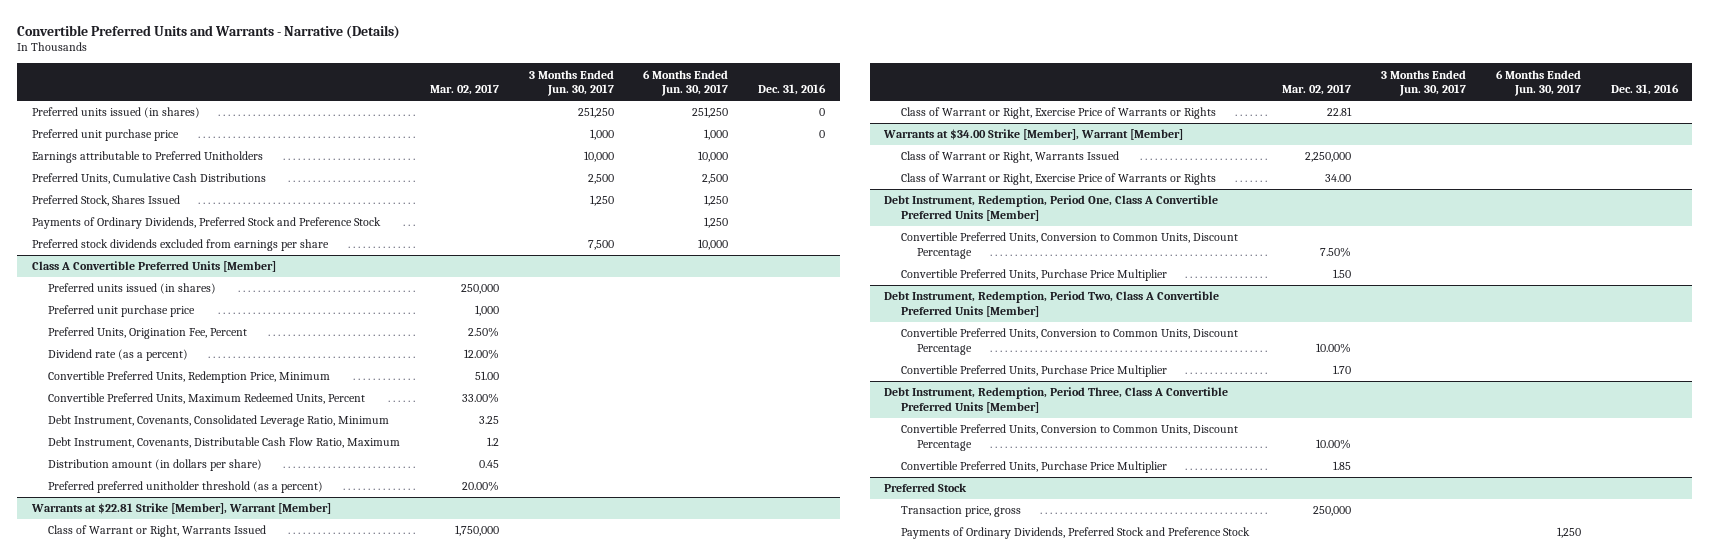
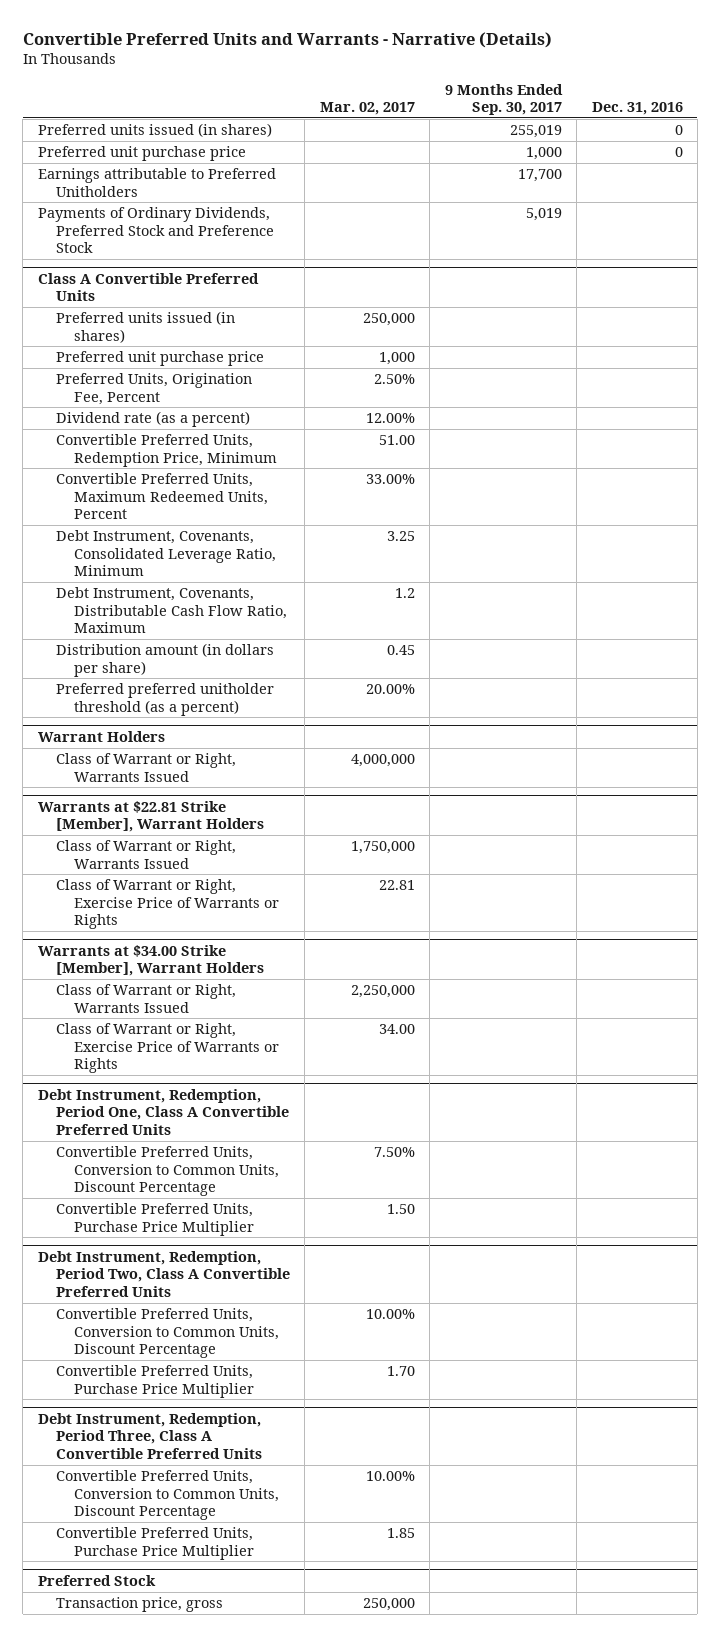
- | Mar. 02, 2017 | 3 Months Ended Jun. 30, 2017 | 6 Months Ended Jun. 30, 2017 | Dec. 31, 2016
+ | Mar. 02, 2017 | 9 Months Ended Sep. 30, 2017 | Dec. 31, 2016
- Preferred Units, Cumulative Cash Distributions | | 2,500 | 2,500 |
- Preferred Stock, Shares Issued | | 1,250 | 1,250 |
- Preferred stock dividends excluded from earnings per share | | 7,500 | 10,000 |
- Class A Convertible Preferred Units [Member]
+ Class A Convertible Preferred Units
- Warrants at $22.81 Strike [Member], Warrant [Member]
+ Warrant Holders
+ Class of Warrant or Right, Warrants Issued | 4,000,000 | |
+ Warrants at $22.81 Strike [Member], Warrant Holders
- Warrants at $34.00 Strike [Member], Warrant [Member]
+ Warrants at $34.00 Strike [Member], Warrant Holders
- Debt Instrument, Redemption, Period One, Class A Convertible Preferred Units [Member]
+ Debt Instrument, Redemption, Period One, Class A Convertible Preferred Units
- Debt Instrument, Redemption, Period Two, Class A Convertible Preferred Units [Member]
+ Debt Instrument, Redemption, Period Two, Class A Convertible Preferred Units
- Debt Instrument, Redemption, Period Three, Class A Convertible Preferred Units [Member]
+ Debt Instrument, Redemption, Period Three, Class A Convertible Preferred Units
@ Preferred Stock
- Payments of Ordinary Dividends, Preferred Stock and Preference Stock | | | 1,250 |

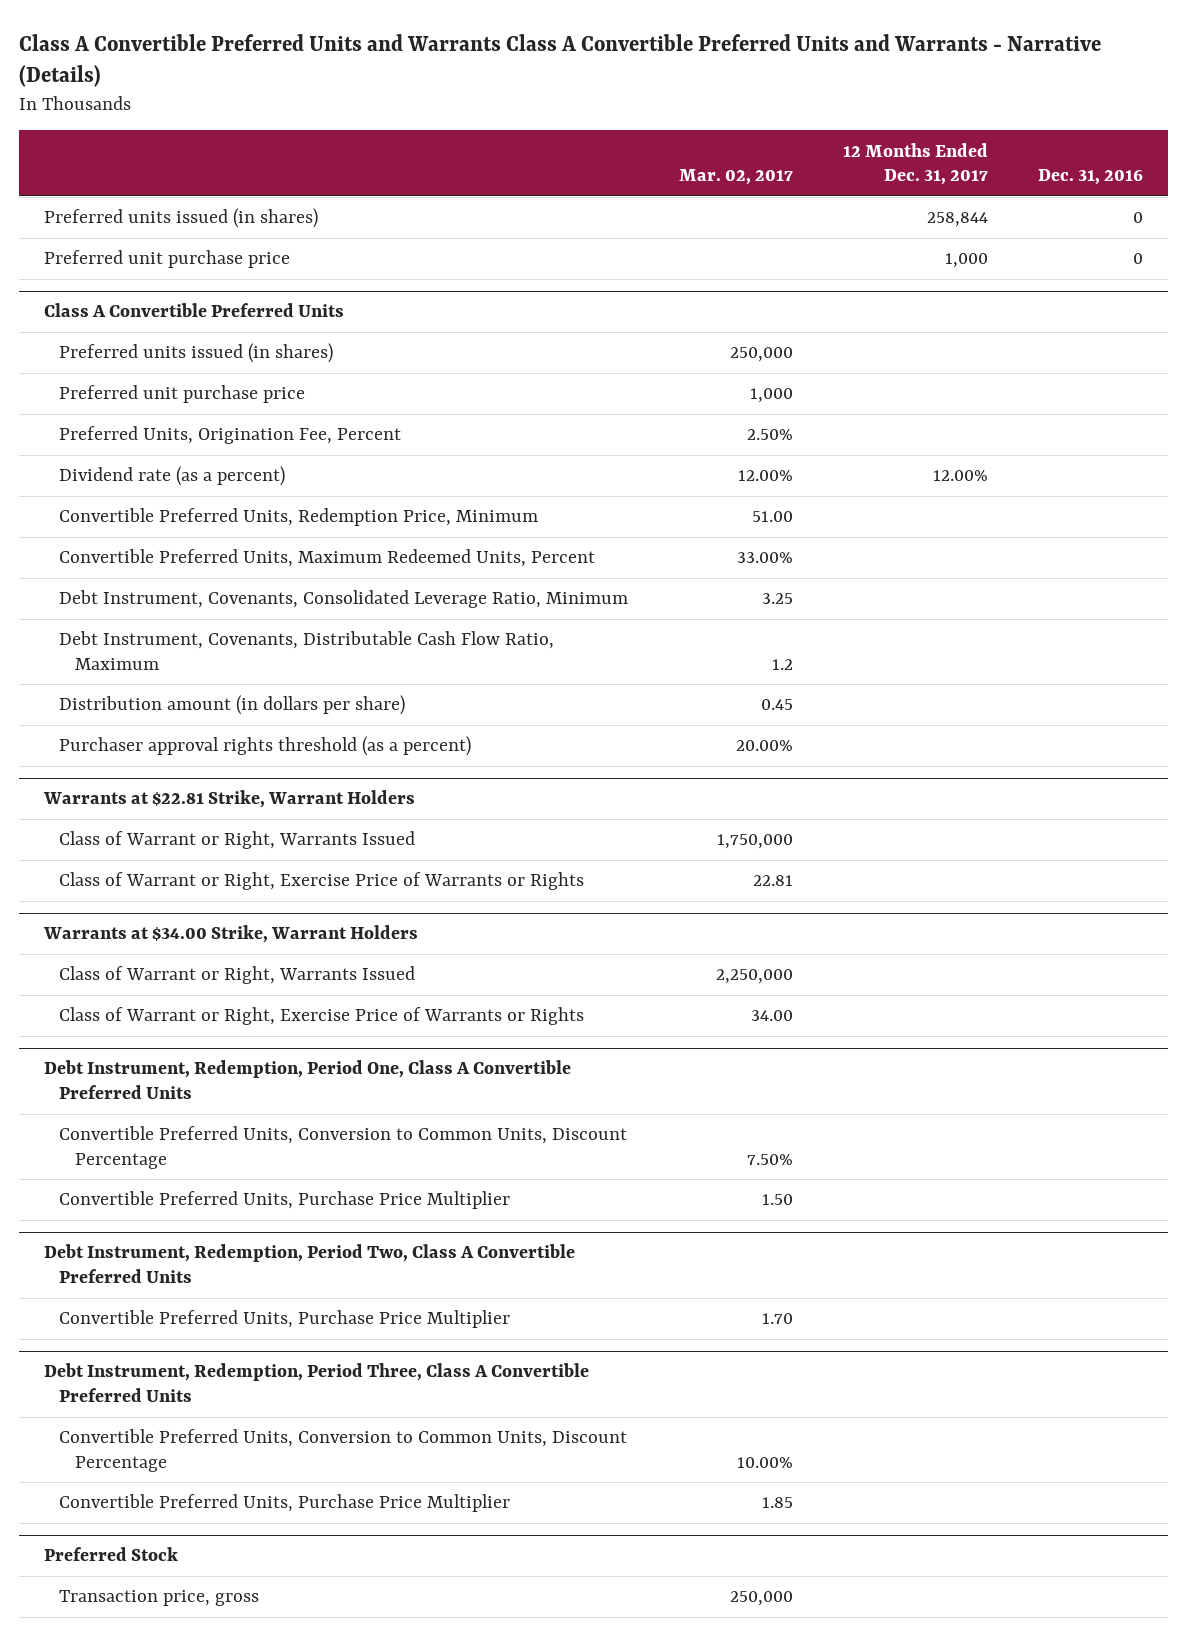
- Convertible Preferred Units and Warrants - Narrative (Details)
+ Class A Convertible Preferred Units and Warrants Class A Convertible Preferred Units and Warrants - Narrative (Details)
- | Mar. 02, 2017 | 9 Months Ended Sep. 30, 2017 | Dec. 31, 2016
+ | Mar. 02, 2017 | 12 Months Ended Dec. 31, 2017 | Dec. 31, 2016
- Earnings attributable to Preferred Unitholders | | 17,700 |
- Payments of Ordinary Dividends, Preferred Stock and Preference Stock | | 5,019 |
@ Class A Convertible Preferred Units
- Preferred preferred unitholder threshold (as a percent) | 20.00% | |
- Warrant Holders
- Class of Warrant or Right, Warrants Issued | 4,000,000 | |
- Warrants at $22.81 Strike [Member], Warrant Holders
@ Class A Convertible Preferred Units
+ Purchaser approval rights threshold (as a percent) | 20.00% | |
+ Warrants at $22.81 Strike, Warrant Holders
- Warrants at $34.00 Strike [Member], Warrant Holders
+ Warrants at $34.00 Strike, Warrant Holders
@ Debt Instrument, Redemption, Period Two, Class A Convertible Preferred Units
- Convertible Preferred Units, Conversion to Common Units, Discount Percentage | 10.00% | |

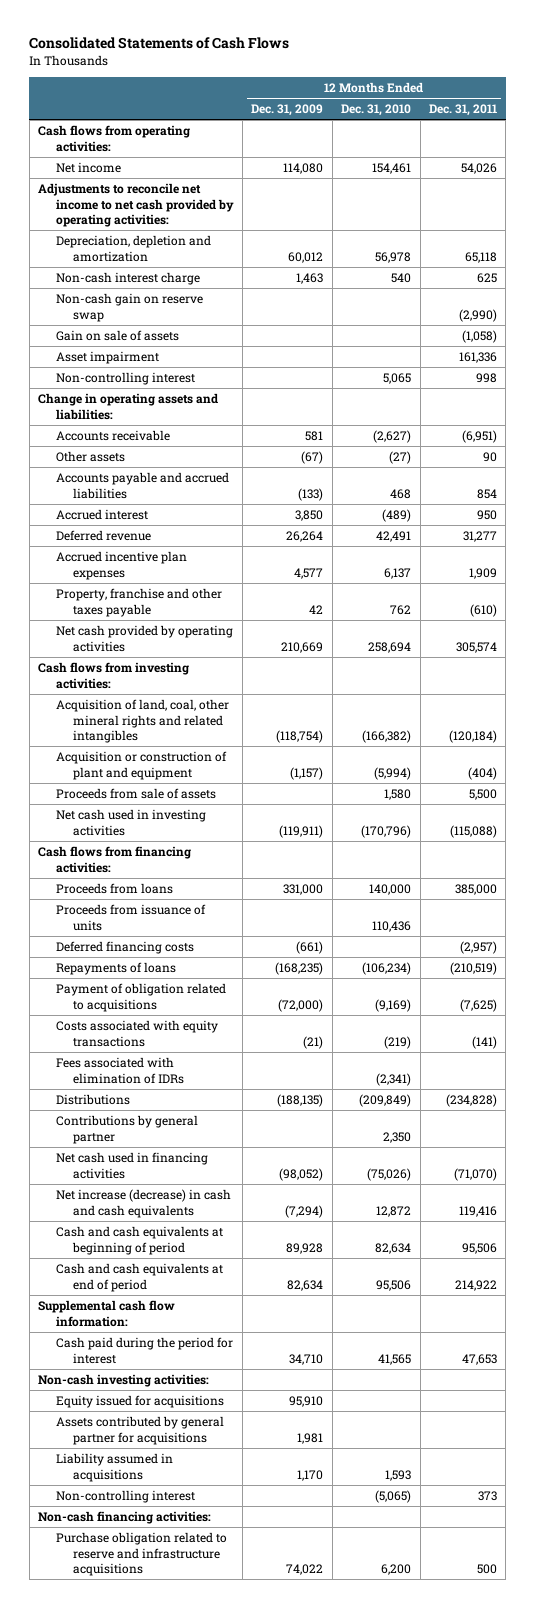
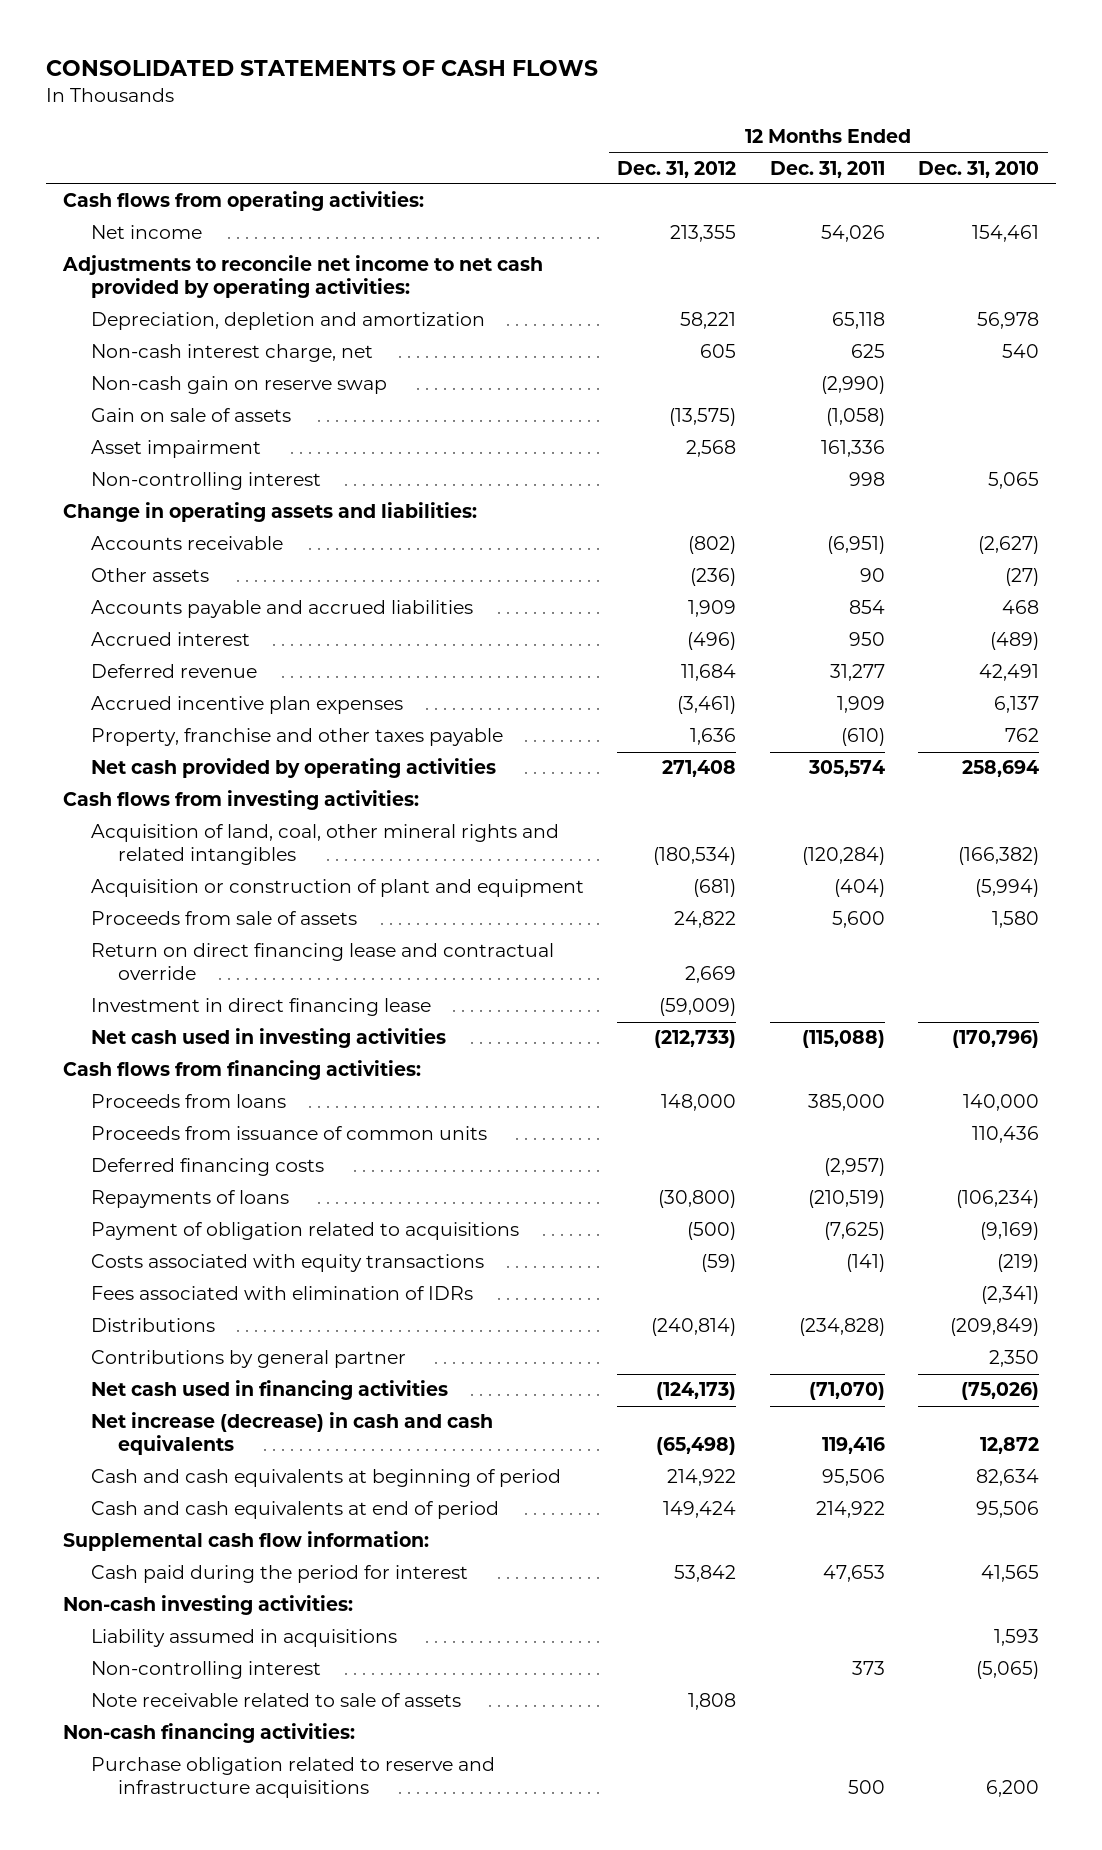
- Consolidated Statements of Cash Flows
+ CONSOLIDATED STATEMENTS OF CASH FLOWS
- | 12 Months Ended Dec. 31, 2009 | 12 Months Ended Dec. 31, 2010 | 12 Months Ended Dec. 31, 2011
+ | 12 Months Ended Dec. 31, 2012 | 12 Months Ended Dec. 31, 2011 | 12 Months Ended Dec. 31, 2010
- Non-cash interest charge | 1,463 | 540 | 625
+ Non-cash interest charge, net | 605 | 625 | 540
- Acquisition of land, coal, other mineral rights and related intangibles | (118,754) | (166,382) | (120,184)
+ Acquisition of land, coal, other mineral rights and related intangibles | (180,534) | (120,284) | (166,382)
- Proceeds from sale of assets | | 1,580 | 5,500
+ Proceeds from sale of assets | 24,822 | 5,600 | 1,580
+ Return on direct financing lease and contractual override | 2,669 | |
+ Investment in direct financing lease | (59,009) | |
- Proceeds from issuance of units | | 110,436 |
+ Proceeds from issuance of common units | | | 110,436
- Equity issued for acquisitions | 95,910 | |
- Assets contributed by general partner for acquisitions | 1,981 | |
+ Note receivable related to sale of assets | 1,808 | |

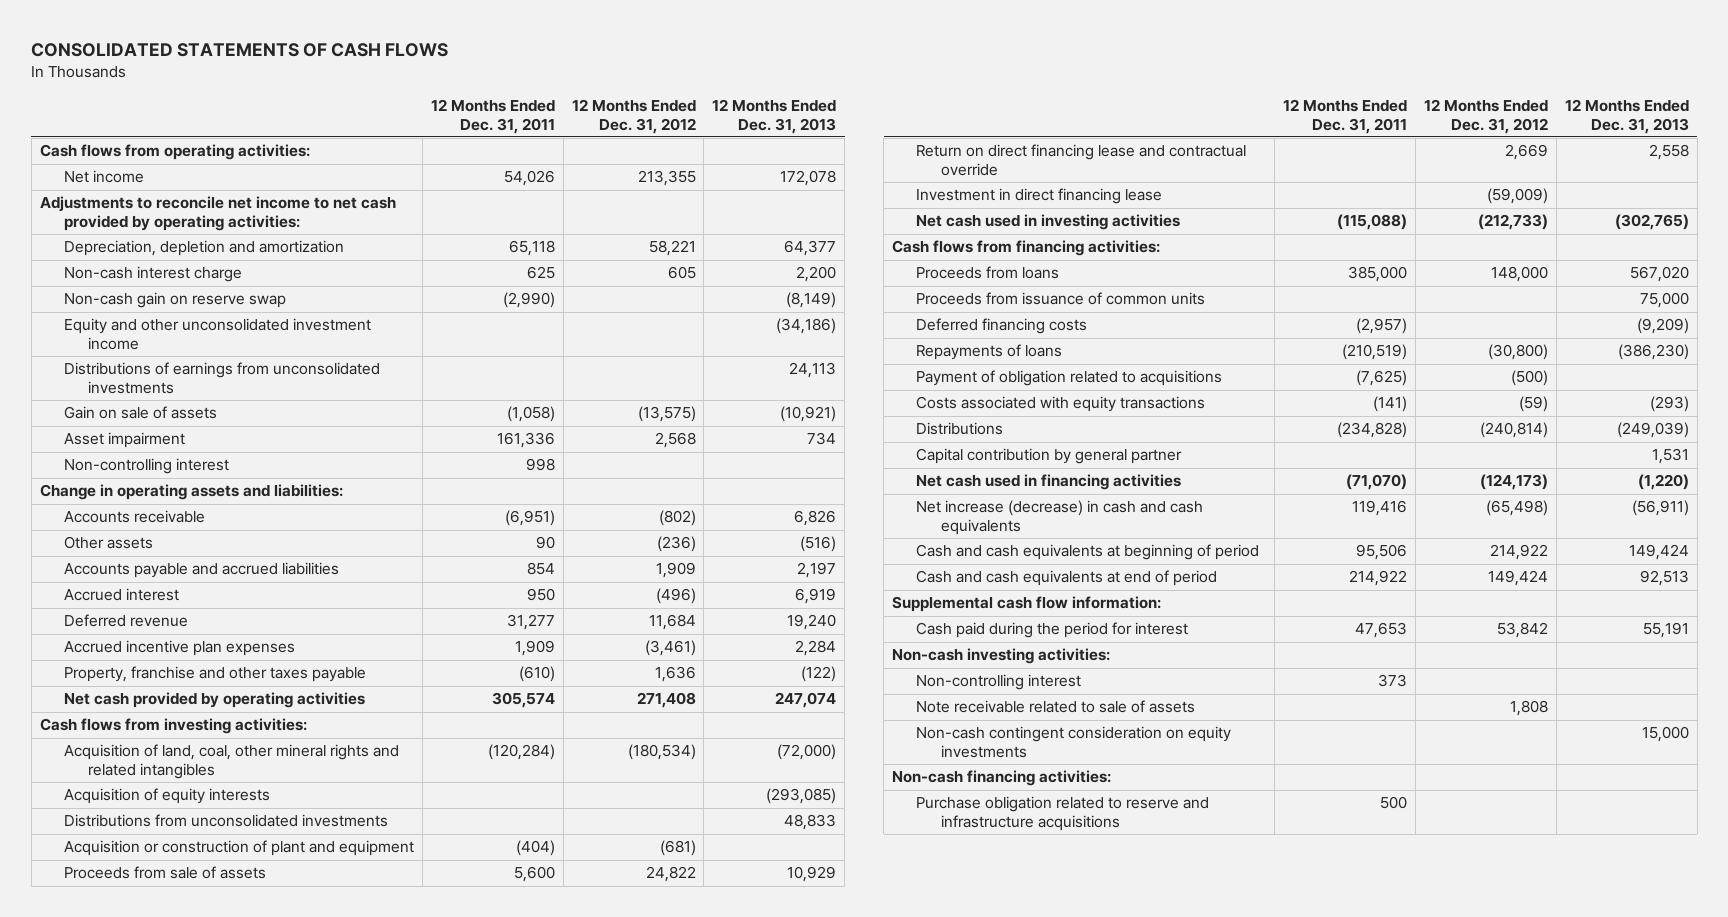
- | 12 Months Ended Dec. 31, 2012 | 12 Months Ended Dec. 31, 2011 | 12 Months Ended Dec. 31, 2010
+ | 12 Months Ended Dec. 31, 2011 | 12 Months Ended Dec. 31, 2012 | 12 Months Ended Dec. 31, 2013
- Non-cash interest charge, net | 605 | 625 | 540
+ Non-cash interest charge | 625 | 605 | 2,200
+ Equity and other unconsolidated investment income | | | (34,186)
+ Distributions of earnings from unconsolidated investments | | | 24,113
+ Acquisition of equity interests | | | (293,085)
+ Distributions from unconsolidated investments | | | 48,833
- Fees associated with elimination of IDRs | | | (2,341)
- Contributions by general partner | | | 2,350
+ Capital contribution by general partner | | | 1,531
- Liability assumed in acquisitions | | | 1,593
+ Non-cash contingent consideration on equity investments | | | 15,000

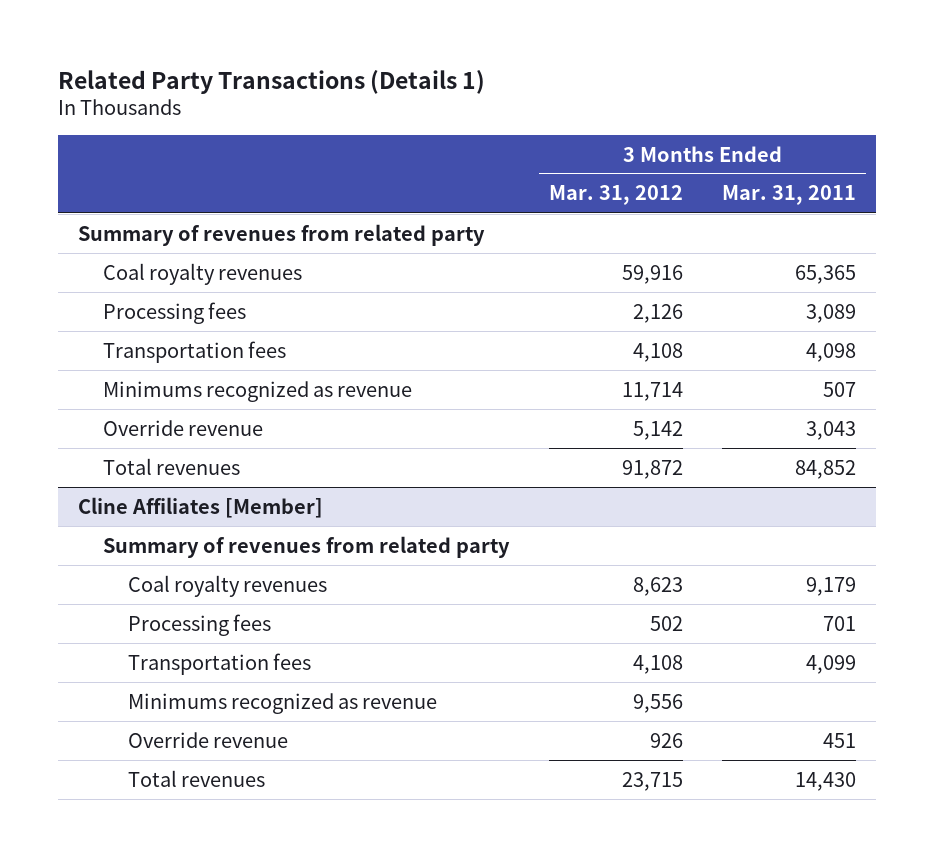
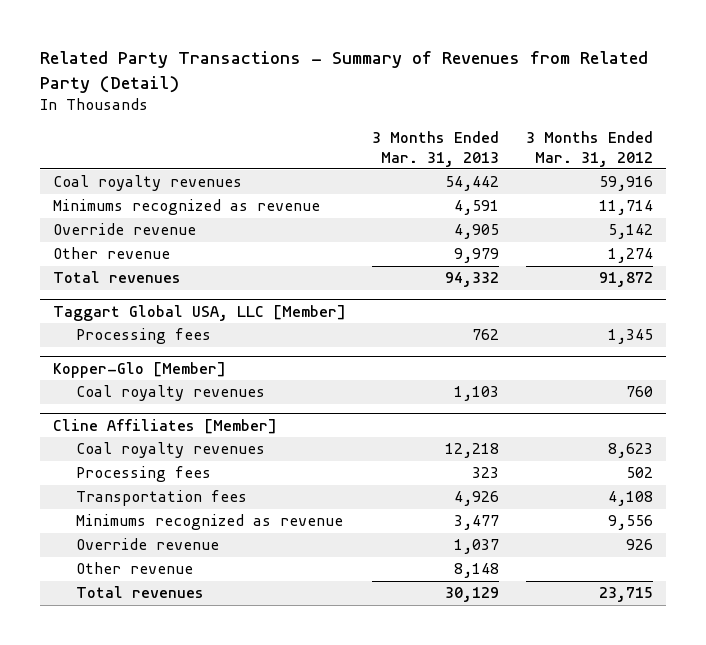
- Related Party Transactions (Details 1)
+ Related Party Transactions - Summary of Revenues from Related Party (Detail)
- | 3 Months Ended Mar. 31, 2012 | 3 Months Ended Mar. 31, 2011
+ | 3 Months Ended Mar. 31, 2013 | 3 Months Ended Mar. 31, 2012
- Summary of revenues from related party
- Processing fees | 2,126 | 3,089
- Transportation fees | 4,108 | 4,098
+ Other revenue | 9,979 | 1,274
+ Taggart Global USA, LLC [Member]
+ Processing fees | 762 | 1,345
+ Kopper-Glo [Member]
+ Coal royalty revenues | 1,103 | 760
@ Cline Affiliates [Member]
- Summary of revenues from related party
+ Other revenue | 8,148 |

